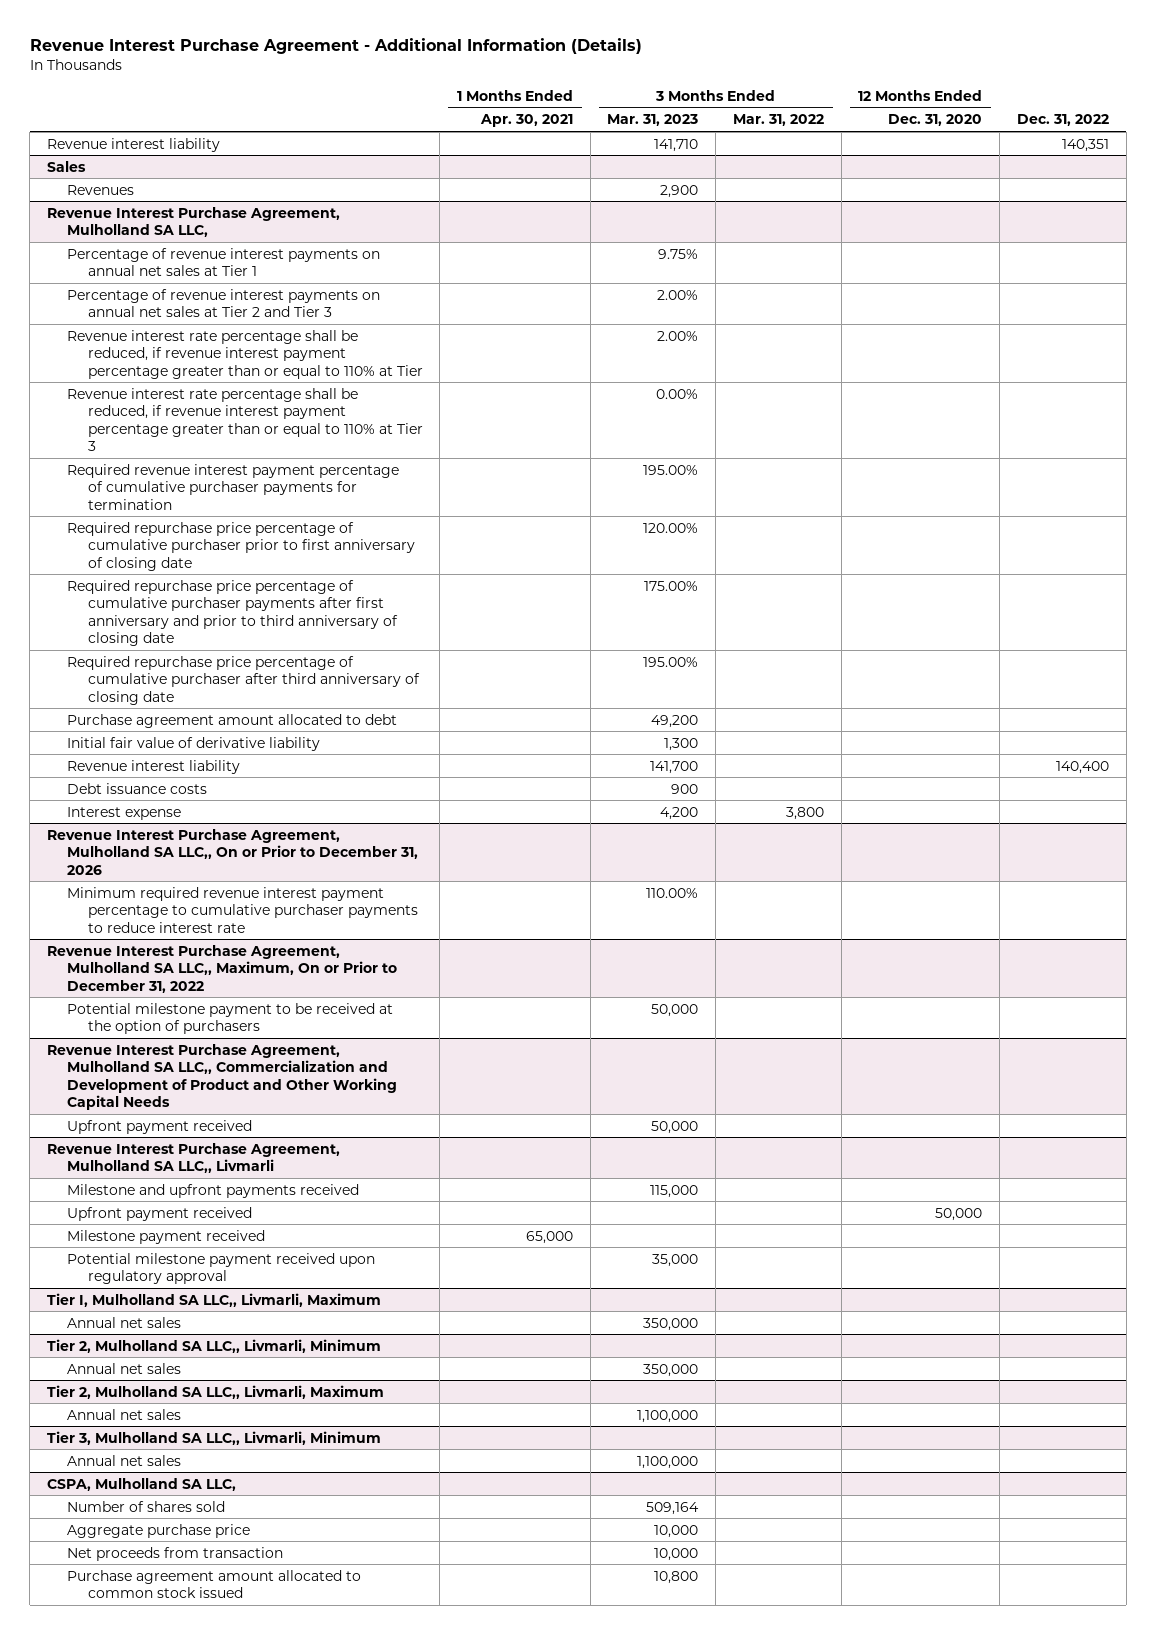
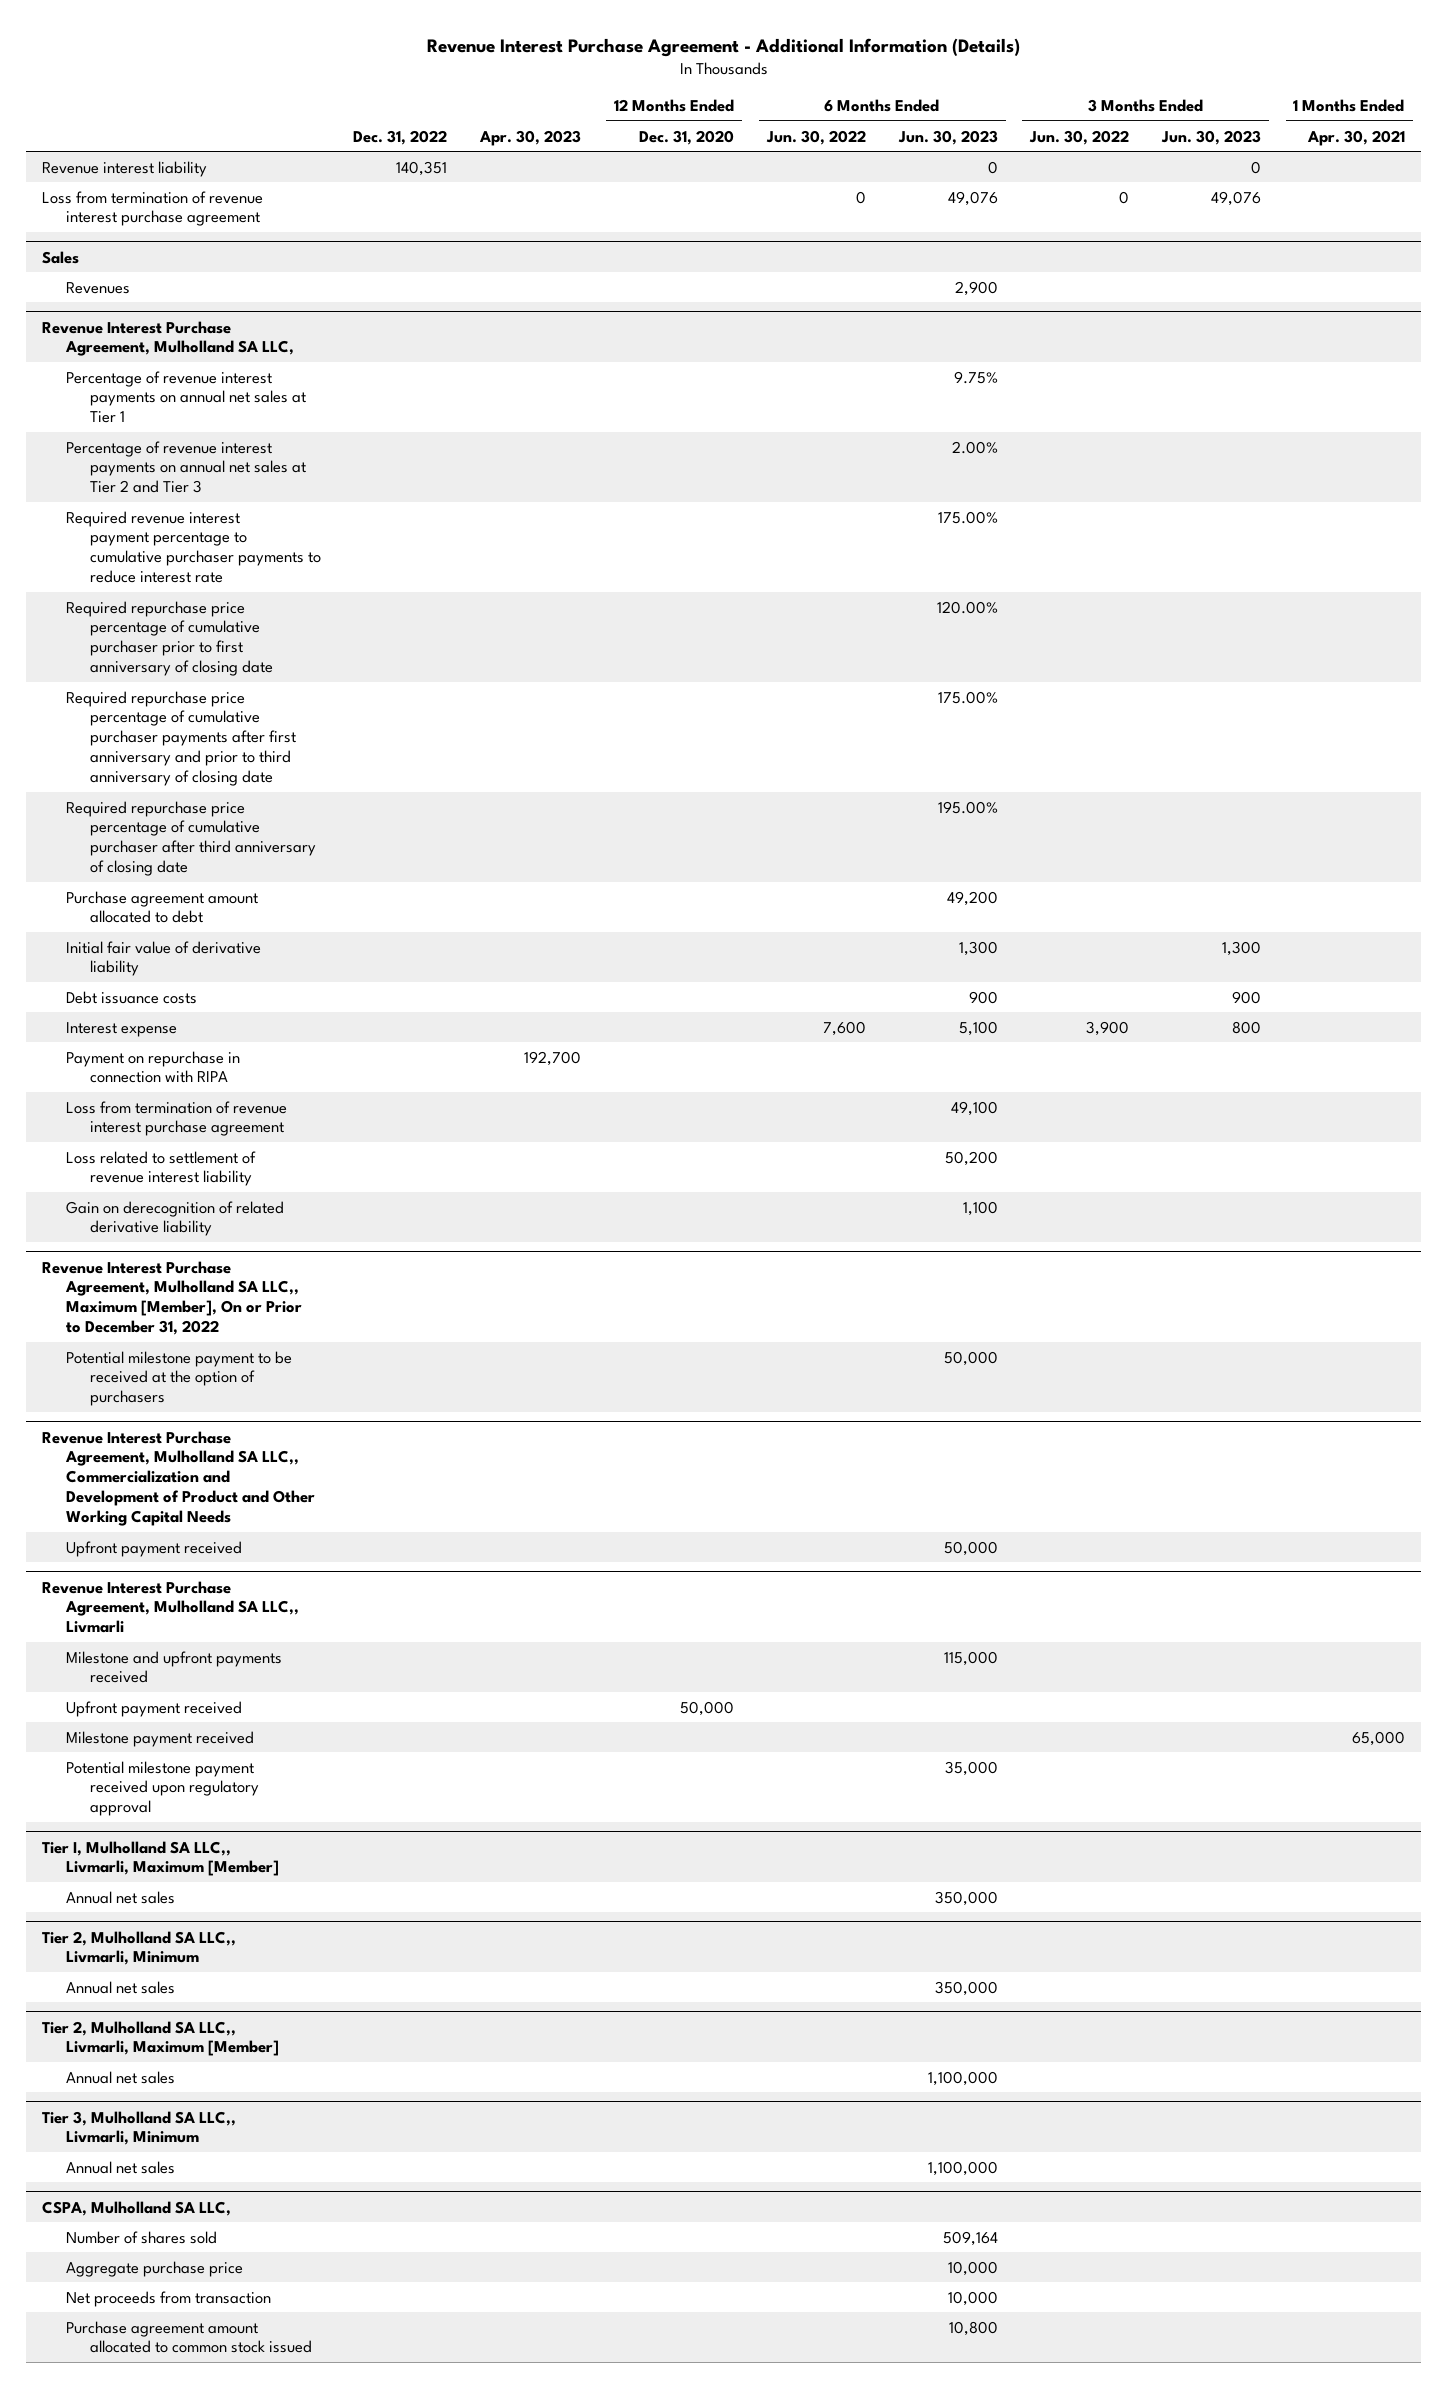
- | 1 Months Ended Apr. 30, 2021 | 3 Months Ended Mar. 31, 2023 | 3 Months Ended Mar. 31, 2022 | 12 Months Ended Dec. 31, 2020 | Dec. 31, 2022
+ | Dec. 31, 2022 | Apr. 30, 2023 | 12 Months Ended Dec. 31, 2020 | 6 Months Ended Jun. 30, 2022 | 6 Months Ended Jun. 30, 2023 | 3 Months Ended Jun. 30, 2022 | 3 Months Ended Jun. 30, 2023 | 1 Months Ended Apr. 30, 2021
+ Loss from termination of revenue interest purchase agreement | | | | 0 | 49,076 | 0 | 49,076 |
@ Revenue Interest Purchase Agreement, Mulholland SA LLC,
- Revenue interest rate percentage shall be reduced, if revenue interest payment percentage greater than or equal to 110% at Tier | | 2.00% | | |
- Revenue interest rate percentage shall be reduced, if revenue interest payment percentage greater than or equal to 110% at Tier 3 | | 0.00% | | |
- Required revenue interest payment percentage of cumulative purchaser payments for termination | | 195.00% | | |
+ Required revenue interest payment percentage to cumulative purchaser payments to reduce interest rate | | | | | 175.00% | | |
- Revenue interest liability | | 141,700 | | | 140,400
- Revenue Interest Purchase Agreement, Mulholland SA LLC,, On or Prior to December 31, 2026
- Minimum required revenue interest payment percentage to cumulative purchaser payments to reduce interest rate | | 110.00% | | |
- Revenue Interest Purchase Agreement, Mulholland SA LLC,, Maximum, On or Prior to December 31, 2022
@ Revenue Interest Purchase Agreement, Mulholland SA LLC,
+ Payment on repurchase in connection with RIPA | | 192,700 | | | | | |
+ Loss from termination of revenue interest purchase agreement | | | | | 49,100 | | |
+ Loss related to settlement of revenue interest liability | | | | | 50,200 | | |
+ Gain on derecognition of related derivative liability | | | | | 1,100 | | |
+ Revenue Interest Purchase Agreement, Mulholland SA LLC,, Maximum [Member], On or Prior to December 31, 2022
- Tier I, Mulholland SA LLC,, Livmarli, Maximum
+ Tier I, Mulholland SA LLC,, Livmarli, Maximum [Member]
- Tier 2, Mulholland SA LLC,, Livmarli, Maximum
+ Tier 2, Mulholland SA LLC,, Livmarli, Maximum [Member]

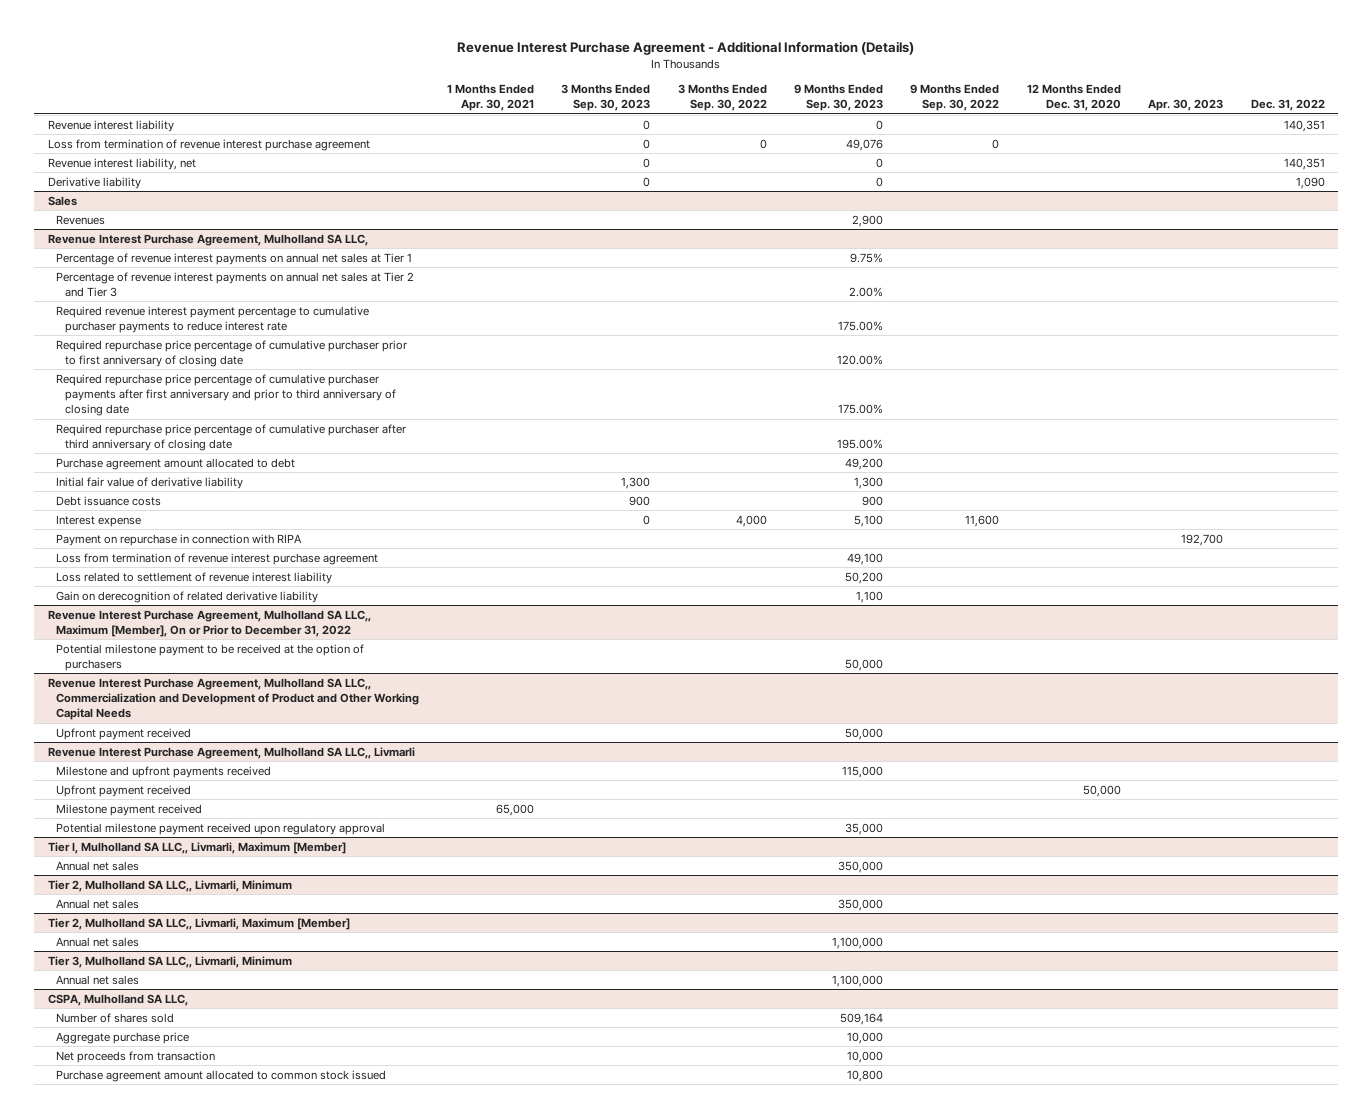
- | Dec. 31, 2022 | Apr. 30, 2023 | 12 Months Ended Dec. 31, 2020 | 6 Months Ended Jun. 30, 2022 | 6 Months Ended Jun. 30, 2023 | 3 Months Ended Jun. 30, 2022 | 3 Months Ended Jun. 30, 2023 | 1 Months Ended Apr. 30, 2021
+ | 1 Months Ended Apr. 30, 2021 | 3 Months Ended Sep. 30, 2023 | 3 Months Ended Sep. 30, 2022 | 9 Months Ended Sep. 30, 2023 | 9 Months Ended Sep. 30, 2022 | 12 Months Ended Dec. 31, 2020 | Apr. 30, 2023 | Dec. 31, 2022
+ Revenue interest liability, net | | 0 | | 0 | | | | 140,351
+ Derivative liability | | 0 | | 0 | | | | 1,090

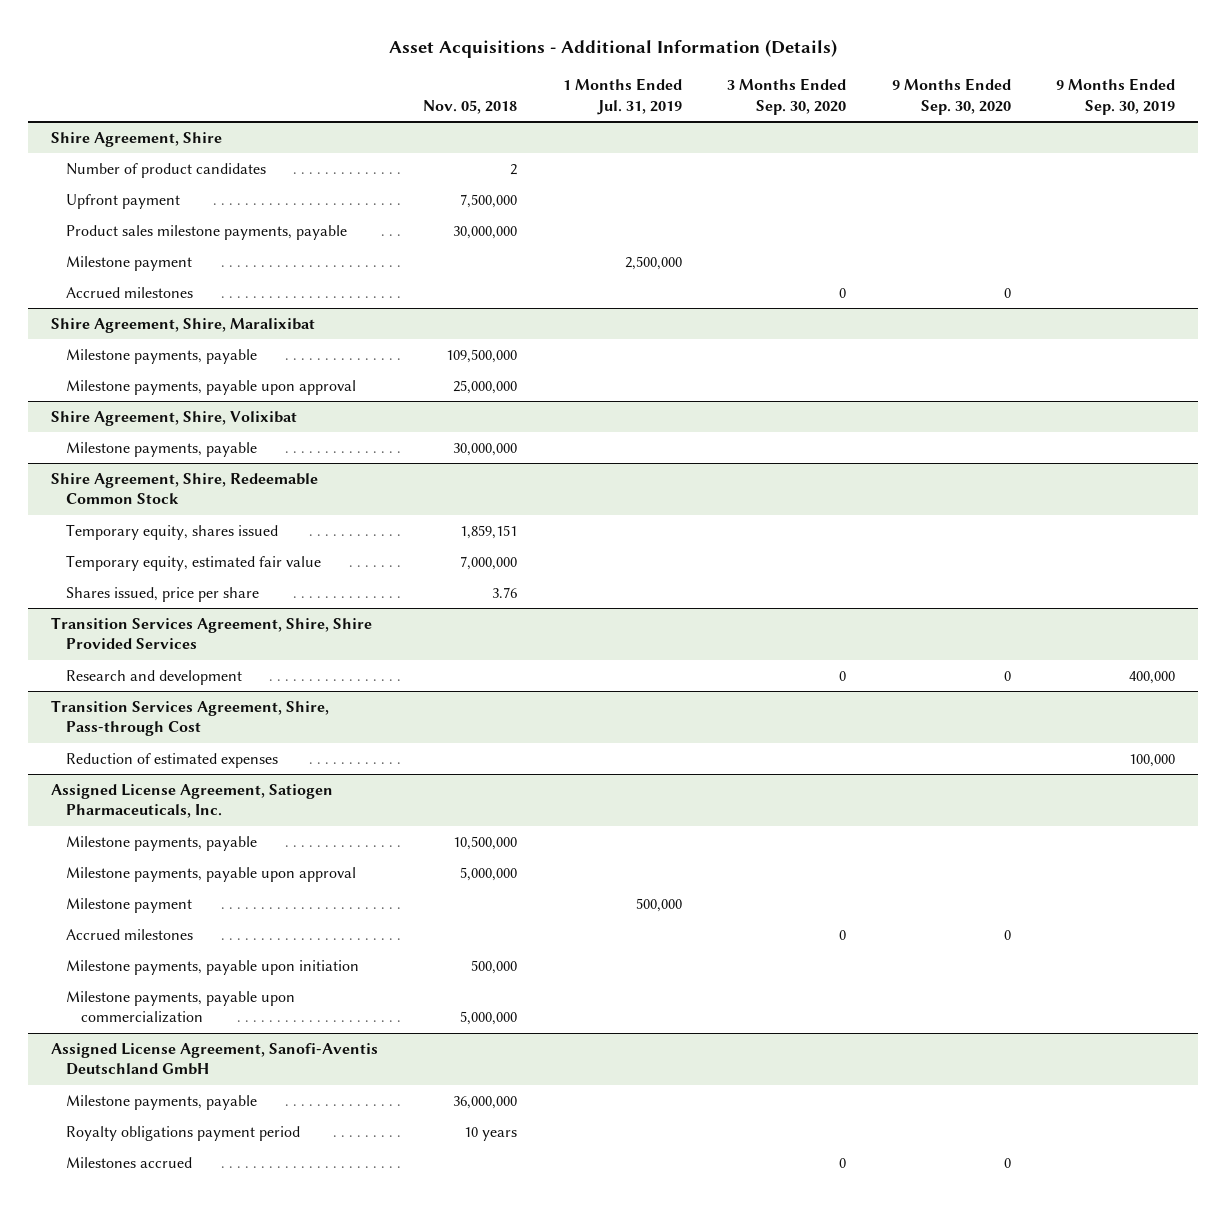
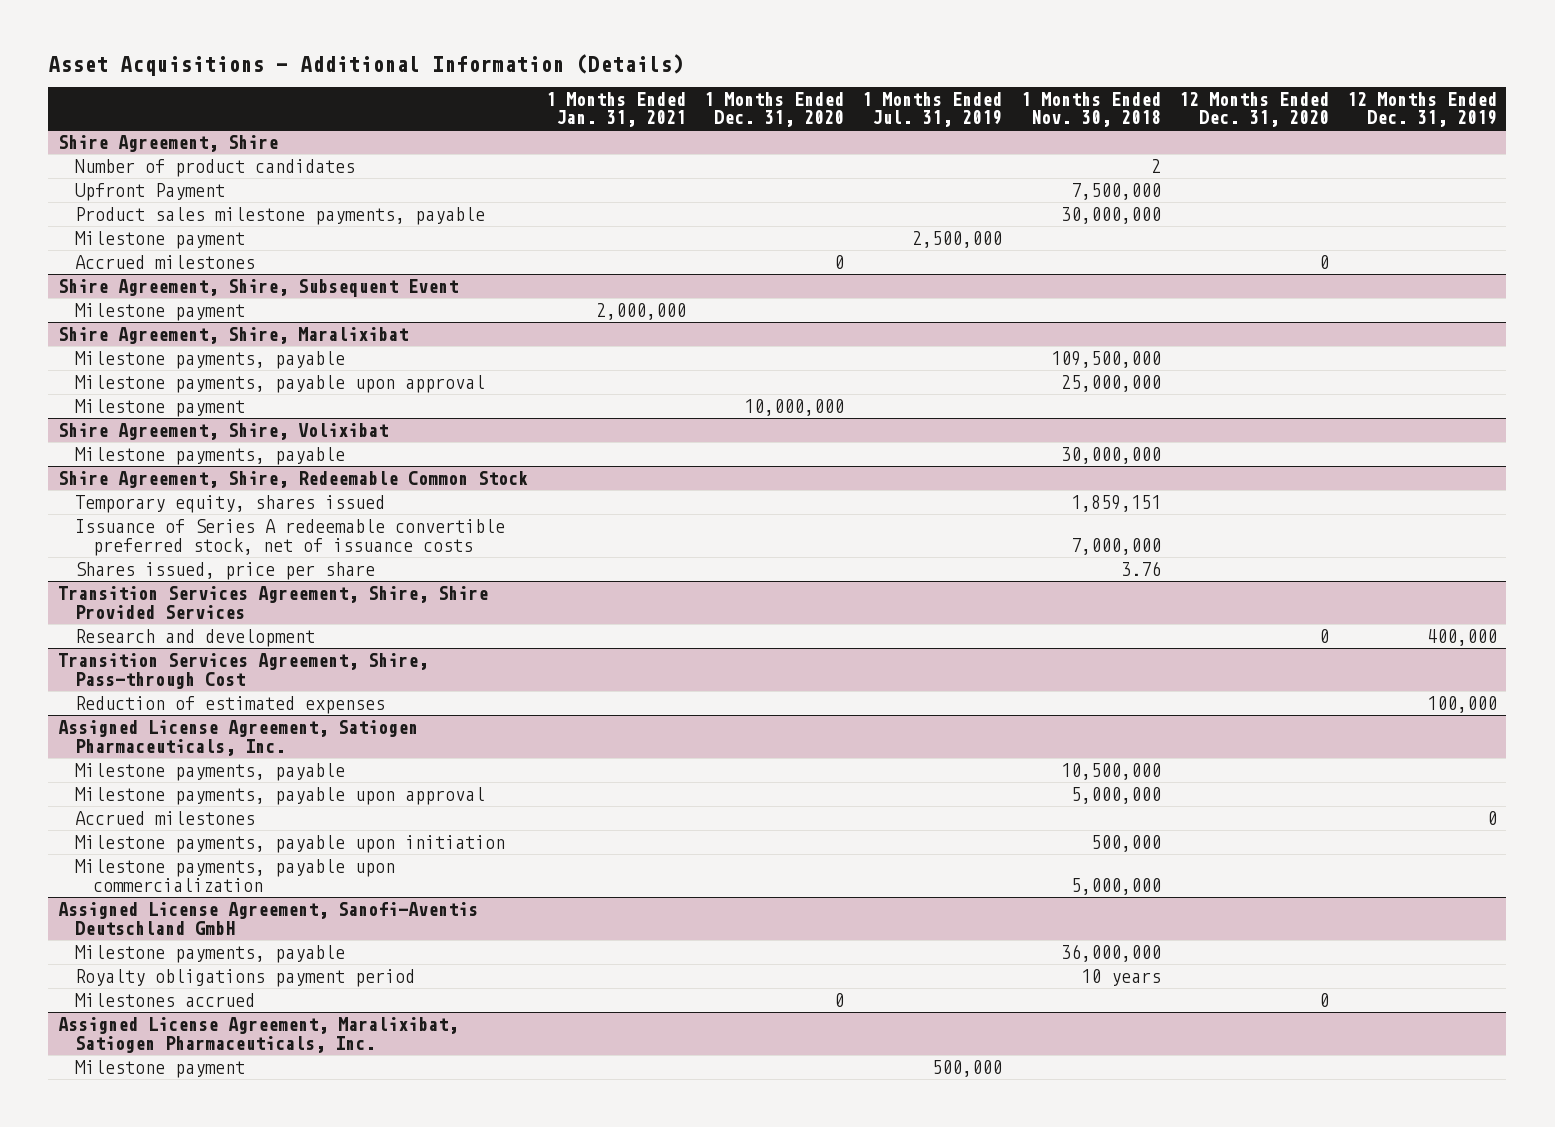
- | Nov. 05, 2018 | 1 Months Ended Jul. 31, 2019 | 3 Months Ended Sep. 30, 2020 | 9 Months Ended Sep. 30, 2020 | 9 Months Ended Sep. 30, 2019
+ | 1 Months Ended Jan. 31, 2021 | 1 Months Ended Dec. 31, 2020 | 1 Months Ended Jul. 31, 2019 | 1 Months Ended Nov. 30, 2018 | 12 Months Ended Dec. 31, 2020 | 12 Months Ended Dec. 31, 2019
@ Shire Agreement, Shire
- Upfront payment | 7,500,000 | | | |
+ Upfront Payment | | | | 7,500,000 | |
+ Shire Agreement, Shire, Subsequent Event
+ Milestone payment | 2,000,000 | | | | |
@ Shire Agreement, Shire, Maralixibat
+ Milestone payment | | 10,000,000 | | | |
@ Shire Agreement, Shire, Redeemable Common Stock
- Temporary equity, estimated fair value | 7,000,000 | | | |
+ Issuance of Series A redeemable convertible preferred stock, net of issuance costs | | | | 7,000,000 | |
@ Assigned License Agreement, Satiogen Pharmaceuticals, Inc.
- Milestone payment | | 500,000 | | |
+ Assigned License Agreement, Maralixibat, Satiogen Pharmaceuticals, Inc.
+ Milestone payment | | | 500,000 | | |

